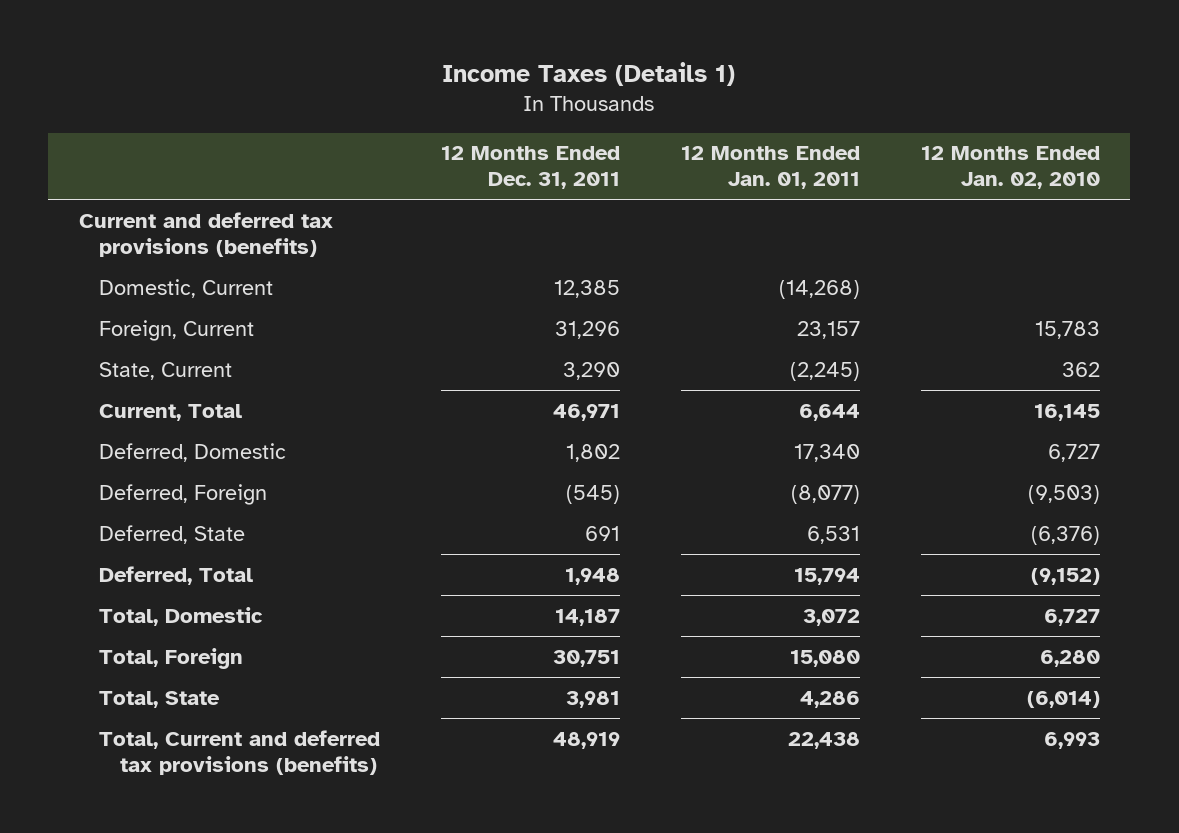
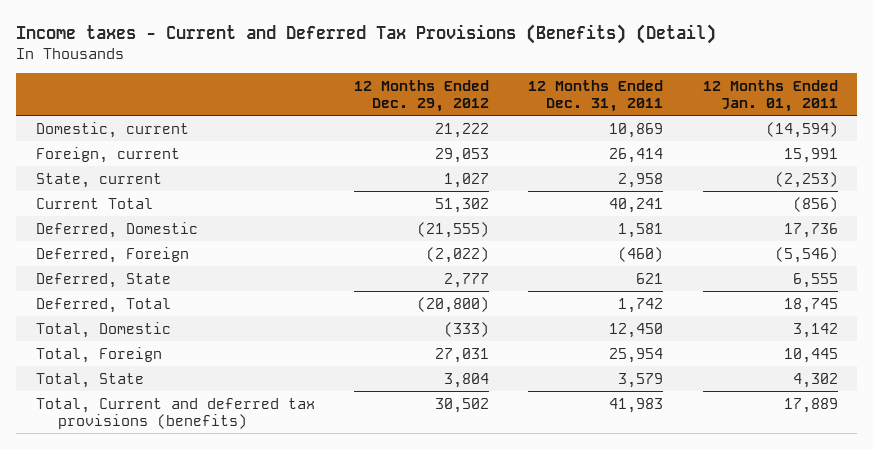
- Income Taxes (Details 1)
+ Income taxes - Current and Deferred Tax Provisions (Benefits) (Detail)
- | 12 Months Ended Dec. 31, 2011 | 12 Months Ended Jan. 01, 2011 | 12 Months Ended Jan. 02, 2010
+ | 12 Months Ended Dec. 29, 2012 | 12 Months Ended Dec. 31, 2011 | 12 Months Ended Jan. 01, 2011
- Current and deferred tax provisions (benefits)
- Domestic, Current | 12,385 | (14,268) |
- Foreign, Current | 31,296 | 23,157 | 15,783
- State, Current | 3,290 | (2,245) | 362
- Current, Total | 46,971 | 6,644 | 16,145
- Deferred, Domestic | 1,802 | 17,340 | 6,727
- Deferred, Foreign | (545) | (8,077) | (9,503)
- Deferred, State | 691 | 6,531 | (6,376)
- Deferred, Total | 1,948 | 15,794 | (9,152)
- Total, Domestic | 14,187 | 3,072 | 6,727
- Total, Foreign | 30,751 | 15,080 | 6,280
- Total, State | 3,981 | 4,286 | (6,014)
- Total, Current and deferred tax provisions (benefits) | 48,919 | 22,438 | 6,993
+ Domestic, current | 21,222 | 10,869 | (14,594)
+ Foreign, current | 29,053 | 26,414 | 15,991
+ State, current | 1,027 | 2,958 | (2,253)
+ Current Total | 51,302 | 40,241 | (856)
+ Deferred, Domestic | (21,555) | 1,581 | 17,736
+ Deferred, Foreign | (2,022) | (460) | (5,546)
+ Deferred, State | 2,777 | 621 | 6,555
+ Deferred, Total | (20,800) | 1,742 | 18,745
+ Total, Domestic | (333) | 12,450 | 3,142
+ Total, Foreign | 27,031 | 25,954 | 10,445
+ Total, State | 3,804 | 3,579 | 4,302
+ Total, Current and deferred tax provisions (benefits) | 30,502 | 41,983 | 17,889

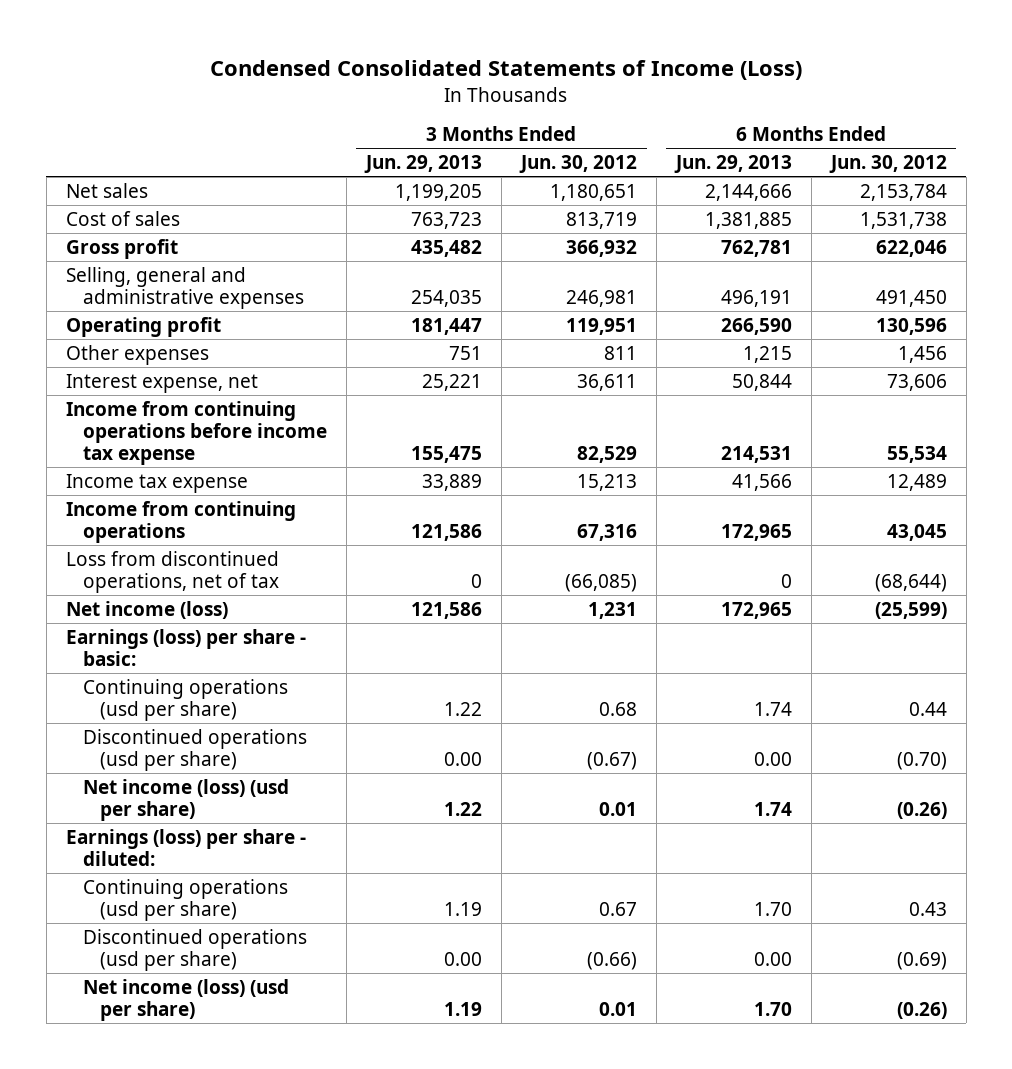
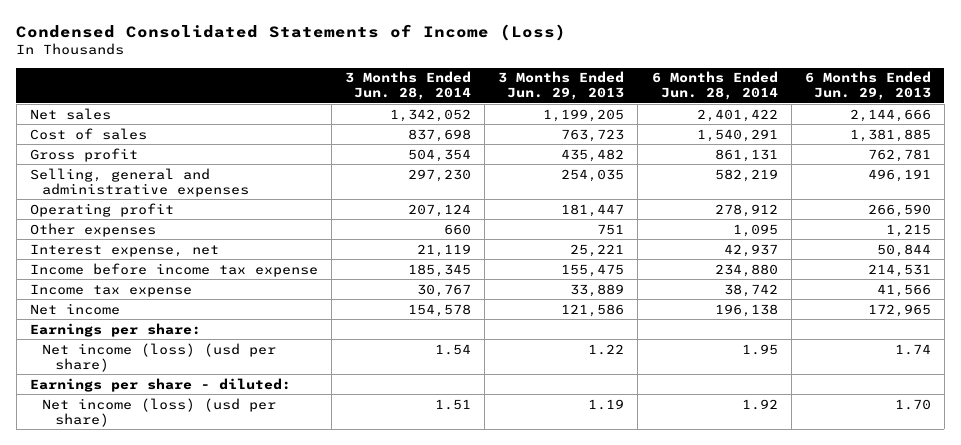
- | 3 Months Ended Jun. 29, 2013 | 3 Months Ended Jun. 30, 2012 | 6 Months Ended Jun. 29, 2013 | 6 Months Ended Jun. 30, 2012
+ | 3 Months Ended Jun. 28, 2014 | 3 Months Ended Jun. 29, 2013 | 6 Months Ended Jun. 28, 2014 | 6 Months Ended Jun. 29, 2013
- Income from continuing operations before income tax expense | 155,475 | 82,529 | 214,531 | 55,534
+ Income before income tax expense | 185,345 | 155,475 | 234,880 | 214,531
- Income from continuing operations | 121,586 | 67,316 | 172,965 | 43,045
- Loss from discontinued operations, net of tax | 0 | (66,085) | 0 | (68,644)
- Net income (loss) | 121,586 | 1,231 | 172,965 | (25,599)
- Earnings (loss) per share - basic:
- Continuing operations (usd per share) | 1.22 | 0.68 | 1.74 | 0.44
- Discontinued operations (usd per share) | 0.00 | (0.67) | 0.00 | (0.70)
+ Net income | 154,578 | 121,586 | 196,138 | 172,965
+ Earnings per share:
- Earnings (loss) per share - diluted:
- Continuing operations (usd per share) | 1.19 | 0.67 | 1.70 | 0.43
- Discontinued operations (usd per share) | 0.00 | (0.66) | 0.00 | (0.69)
+ Earnings per share - diluted:

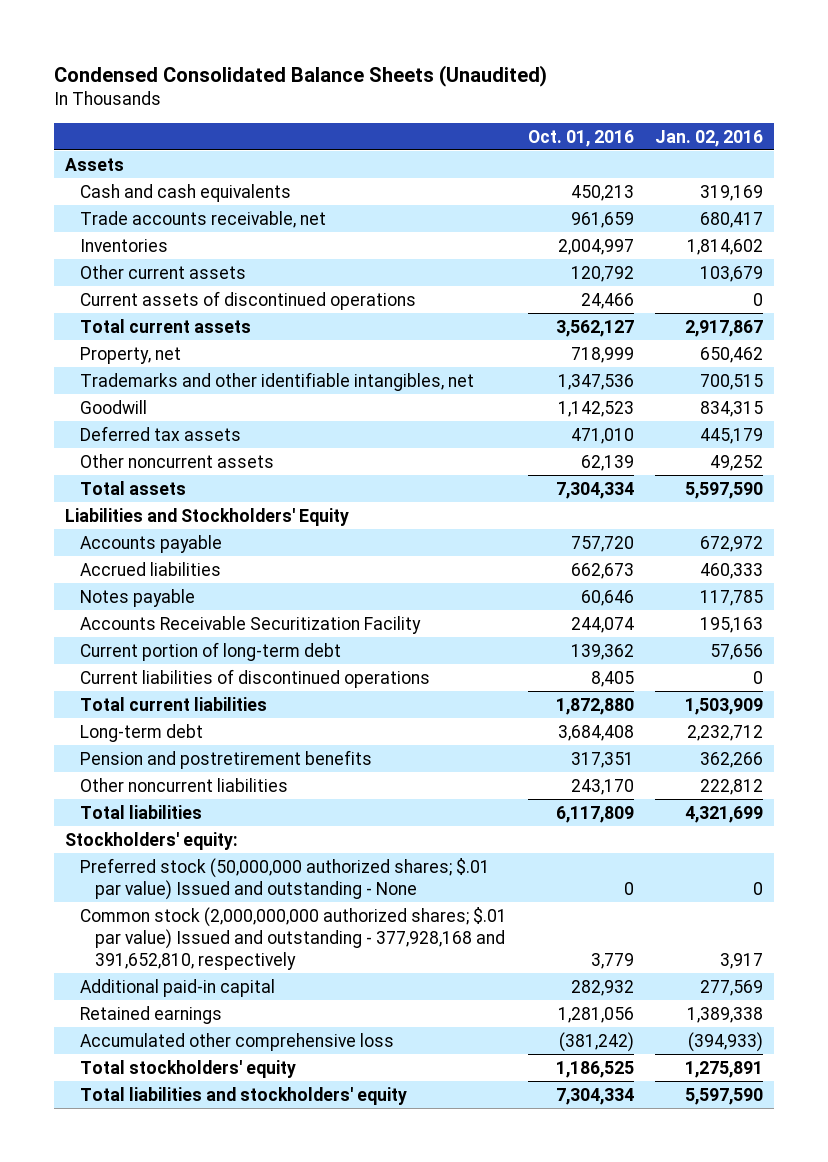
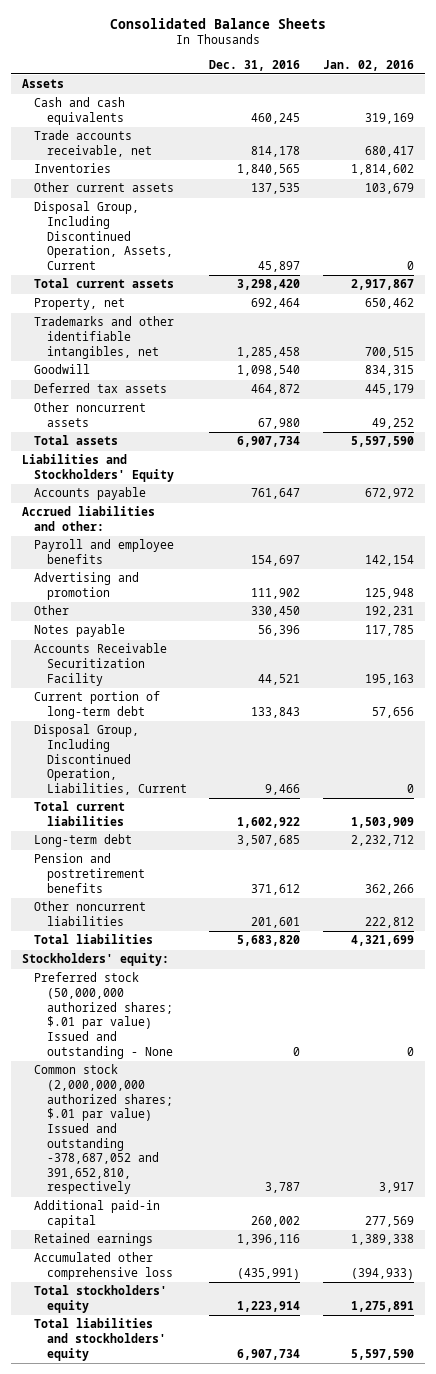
- Condensed Consolidated Balance Sheets (Unaudited)
+ Consolidated Balance Sheets
- | Oct. 01, 2016 | Jan. 02, 2016
+ | Dec. 31, 2016 | Jan. 02, 2016
- Current assets of discontinued operations | 24,466 | 0
+ Disposal Group, Including Discontinued Operation, Assets, Current | 45,897 | 0
- Accrued liabilities | 662,673 | 460,333
+ Accrued liabilities and other:
+ Payroll and employee benefits | 154,697 | 142,154
+ Advertising and promotion | 111,902 | 125,948
+ Other | 330,450 | 192,231
- Current liabilities of discontinued operations | 8,405 | 0
+ Disposal Group, Including Discontinued Operation, Liabilities, Current | 9,466 | 0
- Common stock (2,000,000,000 authorized shares; $.01 par value) Issued and outstanding - 377,928,168 and 391,652,810, respectively | 3,779 | 3,917
+ Common stock (2,000,000,000 authorized shares; $.01 par value) Issued and outstanding -378,687,052 and 391,652,810, respectively | 3,787 | 3,917

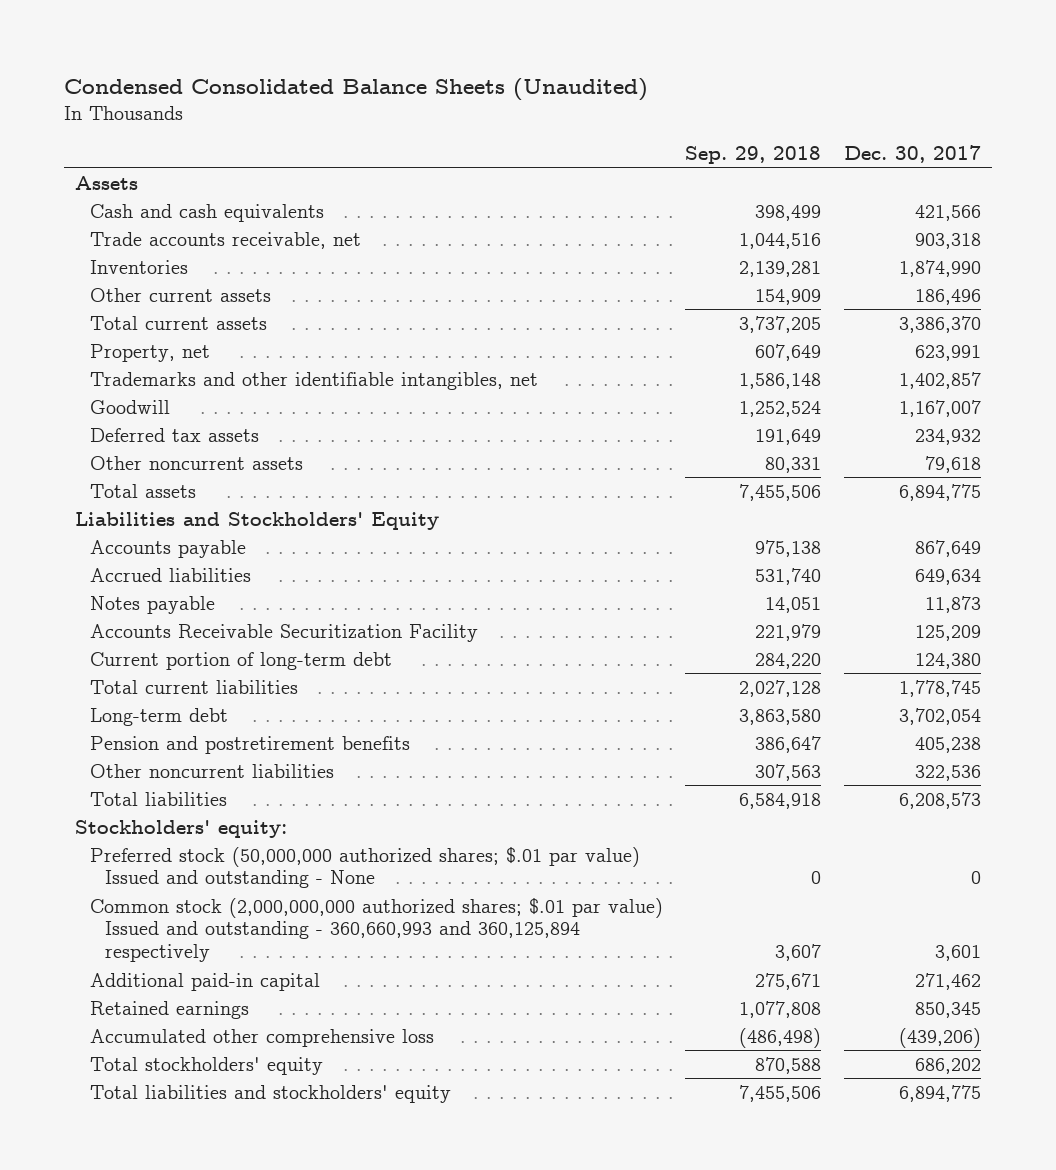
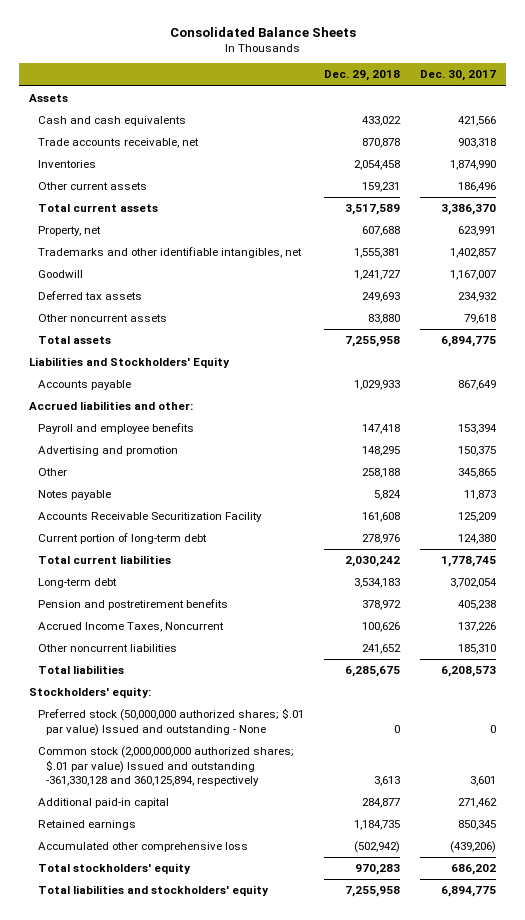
- Condensed Consolidated Balance Sheets (Unaudited)
+ Consolidated Balance Sheets
- | Sep. 29, 2018 | Dec. 30, 2017
+ | Dec. 29, 2018 | Dec. 30, 2017
- Accrued liabilities | 531,740 | 649,634
+ Accrued liabilities and other:
+ Payroll and employee benefits | 147,418 | 153,394
+ Advertising and promotion | 148,295 | 150,375
+ Other | 258,188 | 345,865
- Other noncurrent liabilities | 307,563 | 322,536
+ Accrued Income Taxes, Noncurrent | 100,626 | 137,226
+ Other noncurrent liabilities | 241,652 | 185,310
- Common stock (2,000,000,000 authorized shares; $.01 par value) Issued and outstanding - 360,660,993 and 360,125,894 respectively | 3,607 | 3,601
+ Common stock (2,000,000,000 authorized shares; $.01 par value) Issued and outstanding -361,330,128 and 360,125,894, respectively | 3,613 | 3,601

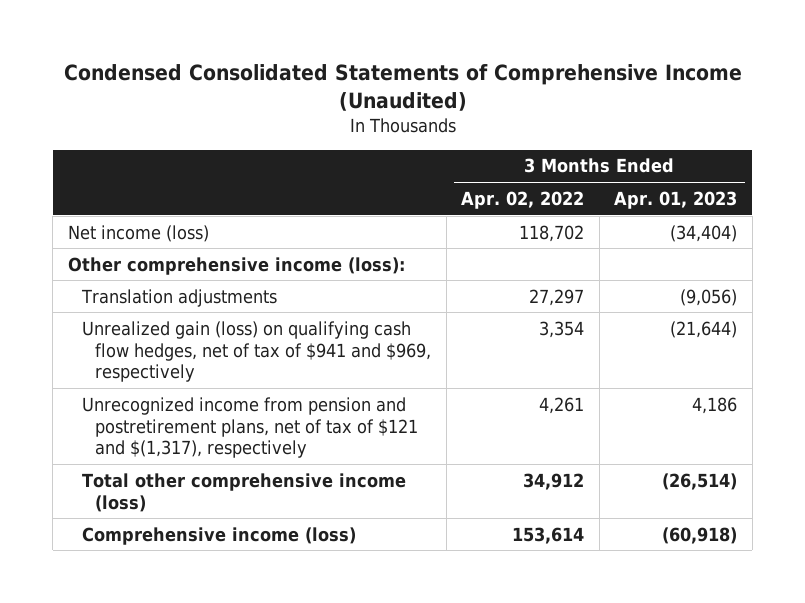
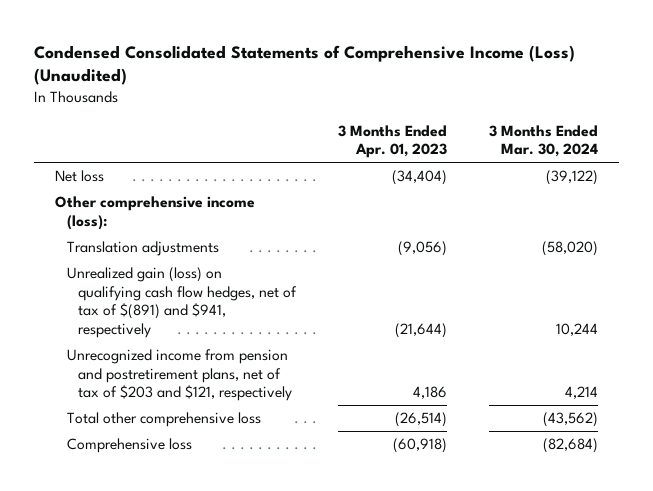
- Condensed Consolidated Statements of Comprehensive Income (Unaudited)
+ Condensed Consolidated Statements of Comprehensive Income (Loss) (Unaudited)
- | 3 Months Ended Apr. 02, 2022 | 3 Months Ended Apr. 01, 2023
+ | 3 Months Ended Apr. 01, 2023 | 3 Months Ended Mar. 30, 2024
- Net income (loss) | 118,702 | (34,404)
+ Net loss | (34,404) | (39,122)
- Unrealized gain (loss) on qualifying cash flow hedges, net of tax of $941 and $969, respectively | 3,354 | (21,644)
- Unrecognized income from pension and postretirement plans, net of tax of $121 and $(1,317), respectively | 4,261 | 4,186
- Total other comprehensive income (loss) | 34,912 | (26,514)
- Comprehensive income (loss) | 153,614 | (60,918)
+ Unrealized gain (loss) on qualifying cash flow hedges, net of tax of $(891) and $941, respectively | (21,644) | 10,244
+ Unrecognized income from pension and postretirement plans, net of tax of $203 and $121, respectively | 4,186 | 4,214
+ Total other comprehensive loss | (26,514) | (43,562)
+ Comprehensive loss | (60,918) | (82,684)

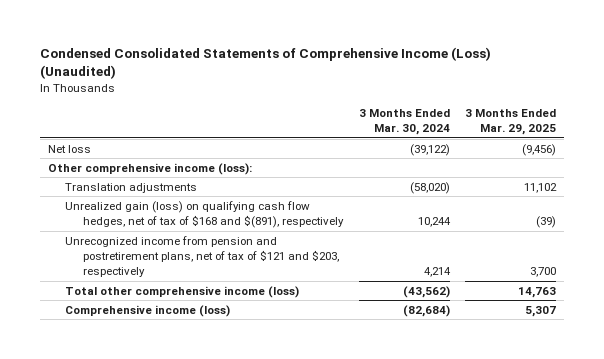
- | 3 Months Ended Apr. 01, 2023 | 3 Months Ended Mar. 30, 2024
+ | 3 Months Ended Mar. 30, 2024 | 3 Months Ended Mar. 29, 2025
- Unrealized gain (loss) on qualifying cash flow hedges, net of tax of $(891) and $941, respectively | (21,644) | 10,244
- Unrecognized income from pension and postretirement plans, net of tax of $203 and $121, respectively | 4,186 | 4,214
- Total other comprehensive loss | (26,514) | (43,562)
- Comprehensive loss | (60,918) | (82,684)
+ Unrealized gain (loss) on qualifying cash flow hedges, net of tax of $168 and $(891), respectively | 10,244 | (39)
+ Unrecognized income from pension and postretirement plans, net of tax of $121 and $203, respectively | 4,214 | 3,700
+ Total other comprehensive income (loss) | (43,562) | 14,763
+ Comprehensive income (loss) | (82,684) | 5,307

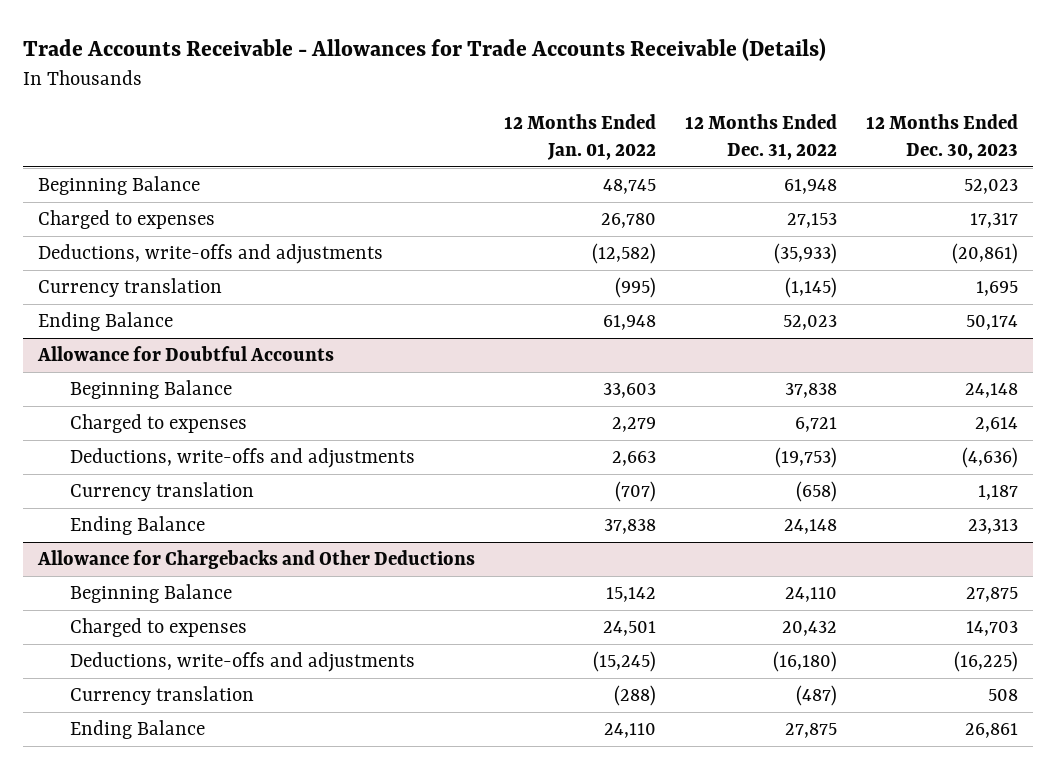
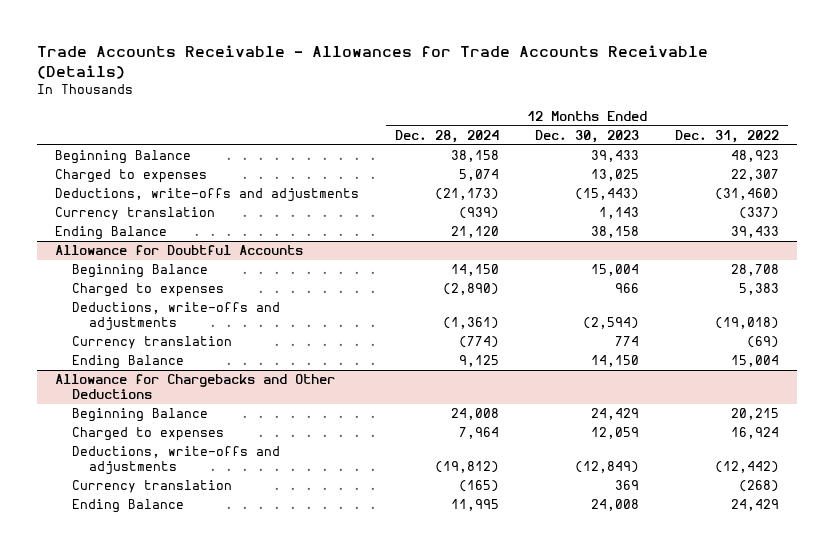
- | 12 Months Ended Jan. 01, 2022 | 12 Months Ended Dec. 31, 2022 | 12 Months Ended Dec. 30, 2023
+ | 12 Months Ended Dec. 28, 2024 | 12 Months Ended Dec. 30, 2023 | 12 Months Ended Dec. 31, 2022
- Beginning Balance | 48,745 | 61,948 | 52,023
- Charged to expenses | 26,780 | 27,153 | 17,317
- Deductions, write-offs and adjustments | (12,582) | (35,933) | (20,861)
- Currency translation | (995) | (1,145) | 1,695
- Ending Balance | 61,948 | 52,023 | 50,174
+ Beginning Balance | 38,158 | 39,433 | 48,923
+ Charged to expenses | 5,074 | 13,025 | 22,307
+ Deductions, write-offs and adjustments | (21,173) | (15,443) | (31,460)
+ Currency translation | (939) | 1,143 | (337)
+ Ending Balance | 21,120 | 38,158 | 39,433
@ Allowance for Doubtful Accounts
- Beginning Balance | 33,603 | 37,838 | 24,148
- Charged to expenses | 2,279 | 6,721 | 2,614
- Deductions, write-offs and adjustments | 2,663 | (19,753) | (4,636)
- Currency translation | (707) | (658) | 1,187
- Ending Balance | 37,838 | 24,148 | 23,313
+ Beginning Balance | 14,150 | 15,004 | 28,708
+ Charged to expenses | (2,890) | 966 | 5,383
+ Deductions, write-offs and adjustments | (1,361) | (2,594) | (19,018)
+ Currency translation | (774) | 774 | (69)
+ Ending Balance | 9,125 | 14,150 | 15,004
@ Allowance for Chargebacks and Other Deductions
- Beginning Balance | 15,142 | 24,110 | 27,875
- Charged to expenses | 24,501 | 20,432 | 14,703
- Deductions, write-offs and adjustments | (15,245) | (16,180) | (16,225)
- Currency translation | (288) | (487) | 508
- Ending Balance | 24,110 | 27,875 | 26,861
+ Beginning Balance | 24,008 | 24,429 | 20,215
+ Charged to expenses | 7,964 | 12,059 | 16,924
+ Deductions, write-offs and adjustments | (19,812) | (12,849) | (12,442)
+ Currency translation | (165) | 369 | (268)
+ Ending Balance | 11,995 | 24,008 | 24,429

